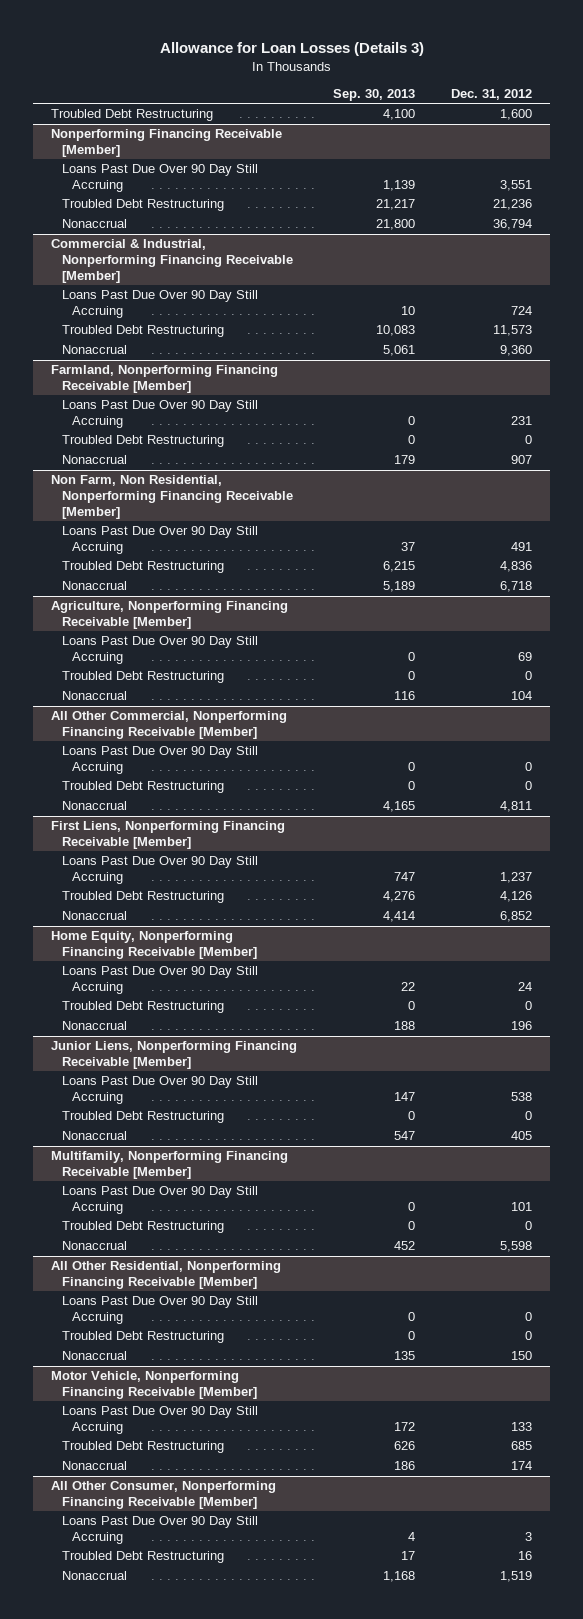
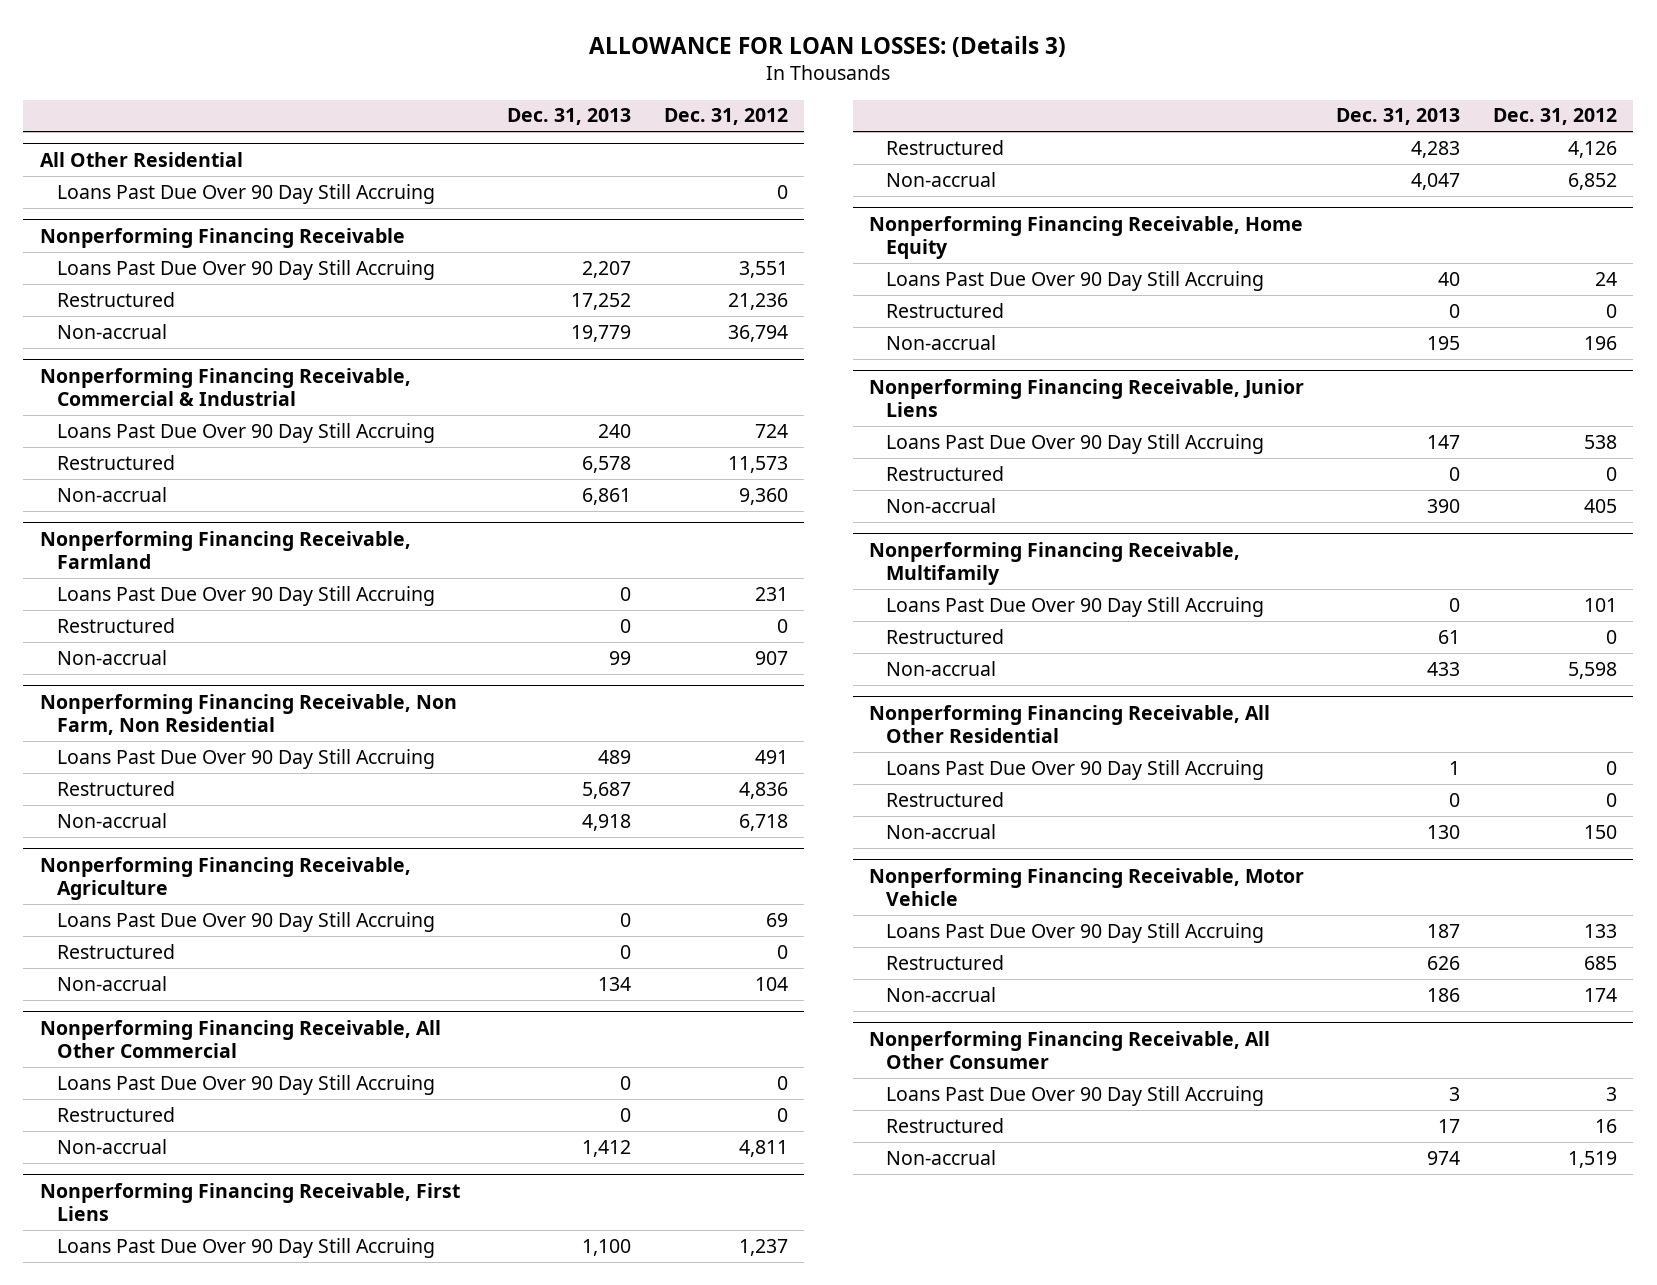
- Allowance for Loan Losses (Details 3)
+ ALLOWANCE FOR LOAN LOSSES: (Details 3)
- | Sep. 30, 2013 | Dec. 31, 2012
+ | Dec. 31, 2013 | Dec. 31, 2012
- Troubled Debt Restructuring | 4,100 | 1,600
- Nonperforming Financing Receivable [Member]
+ All Other Residential
+ Loans Past Due Over 90 Day Still Accruing | | 0
+ Nonperforming Financing Receivable
- Troubled Debt Restructuring | 21,217 | 21,236
- Nonaccrual | 21,800 | 36,794
- Commercial & Industrial, Nonperforming Financing Receivable [Member]
+ Restructured | 17,252 | 21,236
+ Non-accrual | 19,779 | 36,794
+ Nonperforming Financing Receivable, Commercial & Industrial
- Troubled Debt Restructuring | 10,083 | 11,573
- Nonaccrual | 5,061 | 9,360
- Farmland, Nonperforming Financing Receivable [Member]
+ Restructured | 6,578 | 11,573
+ Non-accrual | 6,861 | 9,360
+ Nonperforming Financing Receivable, Farmland
- Troubled Debt Restructuring | 0 | 0
- Nonaccrual | 179 | 907
- Non Farm, Non Residential, Nonperforming Financing Receivable [Member]
+ Restructured | 0 | 0
+ Non-accrual | 99 | 907
+ Nonperforming Financing Receivable, Non Farm, Non Residential
- Troubled Debt Restructuring | 6,215 | 4,836
- Nonaccrual | 5,189 | 6,718
- Agriculture, Nonperforming Financing Receivable [Member]
+ Restructured | 5,687 | 4,836
+ Non-accrual | 4,918 | 6,718
+ Nonperforming Financing Receivable, Agriculture
- Troubled Debt Restructuring | 0 | 0
- Nonaccrual | 116 | 104
- All Other Commercial, Nonperforming Financing Receivable [Member]
+ Restructured | 0 | 0
+ Non-accrual | 134 | 104
+ Nonperforming Financing Receivable, All Other Commercial
- Troubled Debt Restructuring | 0 | 0
- Nonaccrual | 4,165 | 4,811
- First Liens, Nonperforming Financing Receivable [Member]
+ Restructured | 0 | 0
+ Non-accrual | 1,412 | 4,811
+ Nonperforming Financing Receivable, First Liens
- Troubled Debt Restructuring | 4,276 | 4,126
- Nonaccrual | 4,414 | 6,852
- Home Equity, Nonperforming Financing Receivable [Member]
+ Restructured | 4,283 | 4,126
+ Non-accrual | 4,047 | 6,852
+ Nonperforming Financing Receivable, Home Equity
- Troubled Debt Restructuring | 0 | 0
- Nonaccrual | 188 | 196
- Junior Liens, Nonperforming Financing Receivable [Member]
+ Restructured | 0 | 0
+ Non-accrual | 195 | 196
+ Nonperforming Financing Receivable, Junior Liens
- Troubled Debt Restructuring | 0 | 0
- Nonaccrual | 547 | 405
- Multifamily, Nonperforming Financing Receivable [Member]
+ Restructured | 0 | 0
+ Non-accrual | 390 | 405
+ Nonperforming Financing Receivable, Multifamily
- Troubled Debt Restructuring | 0 | 0
- Nonaccrual | 452 | 5,598
- All Other Residential, Nonperforming Financing Receivable [Member]
+ Restructured | 61 | 0
+ Non-accrual | 433 | 5,598
+ Nonperforming Financing Receivable, All Other Residential
- Troubled Debt Restructuring | 0 | 0
- Nonaccrual | 135 | 150
- Motor Vehicle, Nonperforming Financing Receivable [Member]
+ Restructured | 0 | 0
+ Non-accrual | 130 | 150
+ Nonperforming Financing Receivable, Motor Vehicle
- Troubled Debt Restructuring | 626 | 685
- Nonaccrual | 186 | 174
- All Other Consumer, Nonperforming Financing Receivable [Member]
+ Restructured | 626 | 685
+ Non-accrual | 186 | 174
+ Nonperforming Financing Receivable, All Other Consumer
- Troubled Debt Restructuring | 17 | 16
- Nonaccrual | 1,168 | 1,519
+ Restructured | 17 | 16
+ Non-accrual | 974 | 1,519

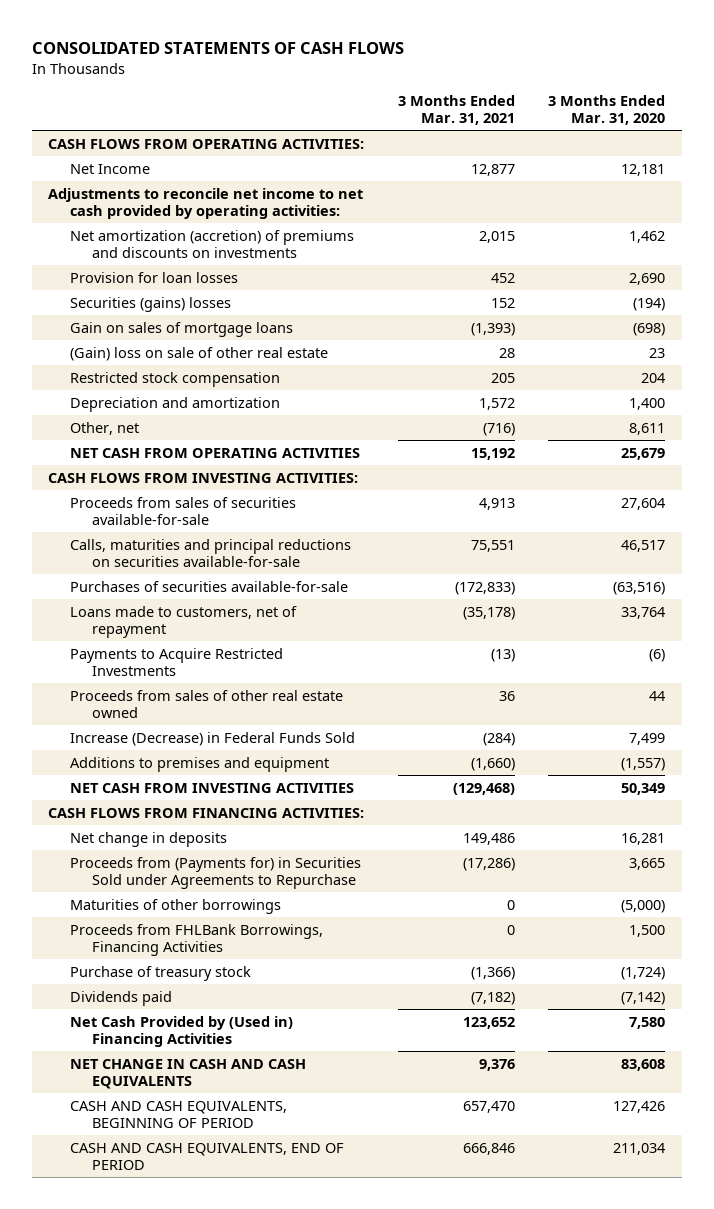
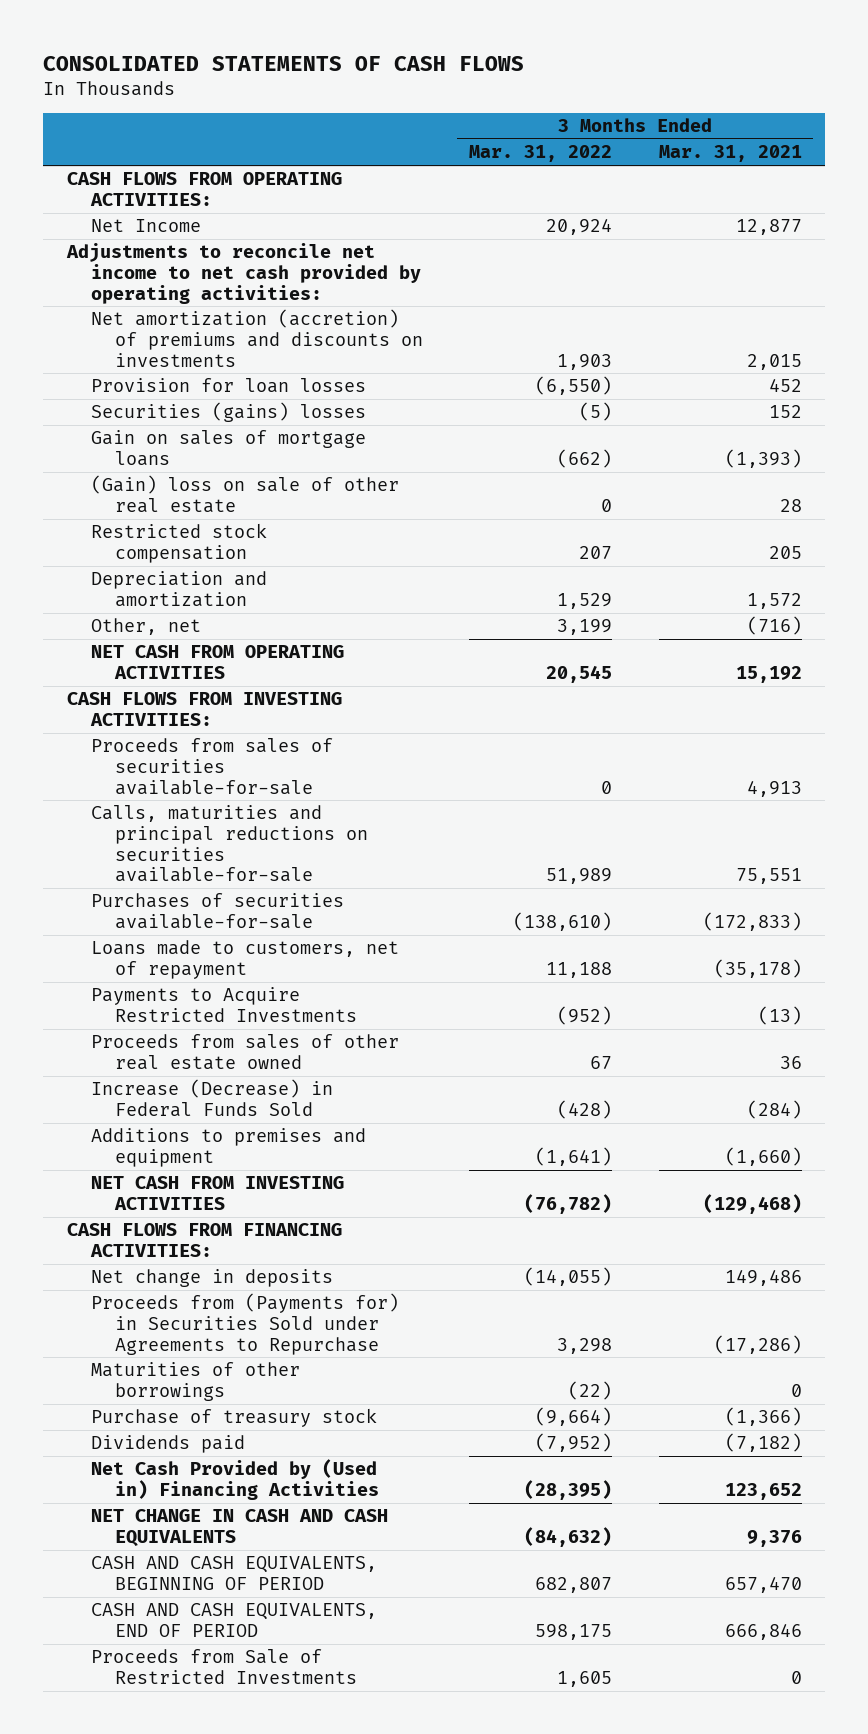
- | 3 Months Ended Mar. 31, 2021 | 3 Months Ended Mar. 31, 2020
+ | 3 Months Ended Mar. 31, 2022 | 3 Months Ended Mar. 31, 2021
- Proceeds from FHLBank Borrowings, Financing Activities | 0 | 1,500
+ Proceeds from Sale of Restricted Investments | 1,605 | 0

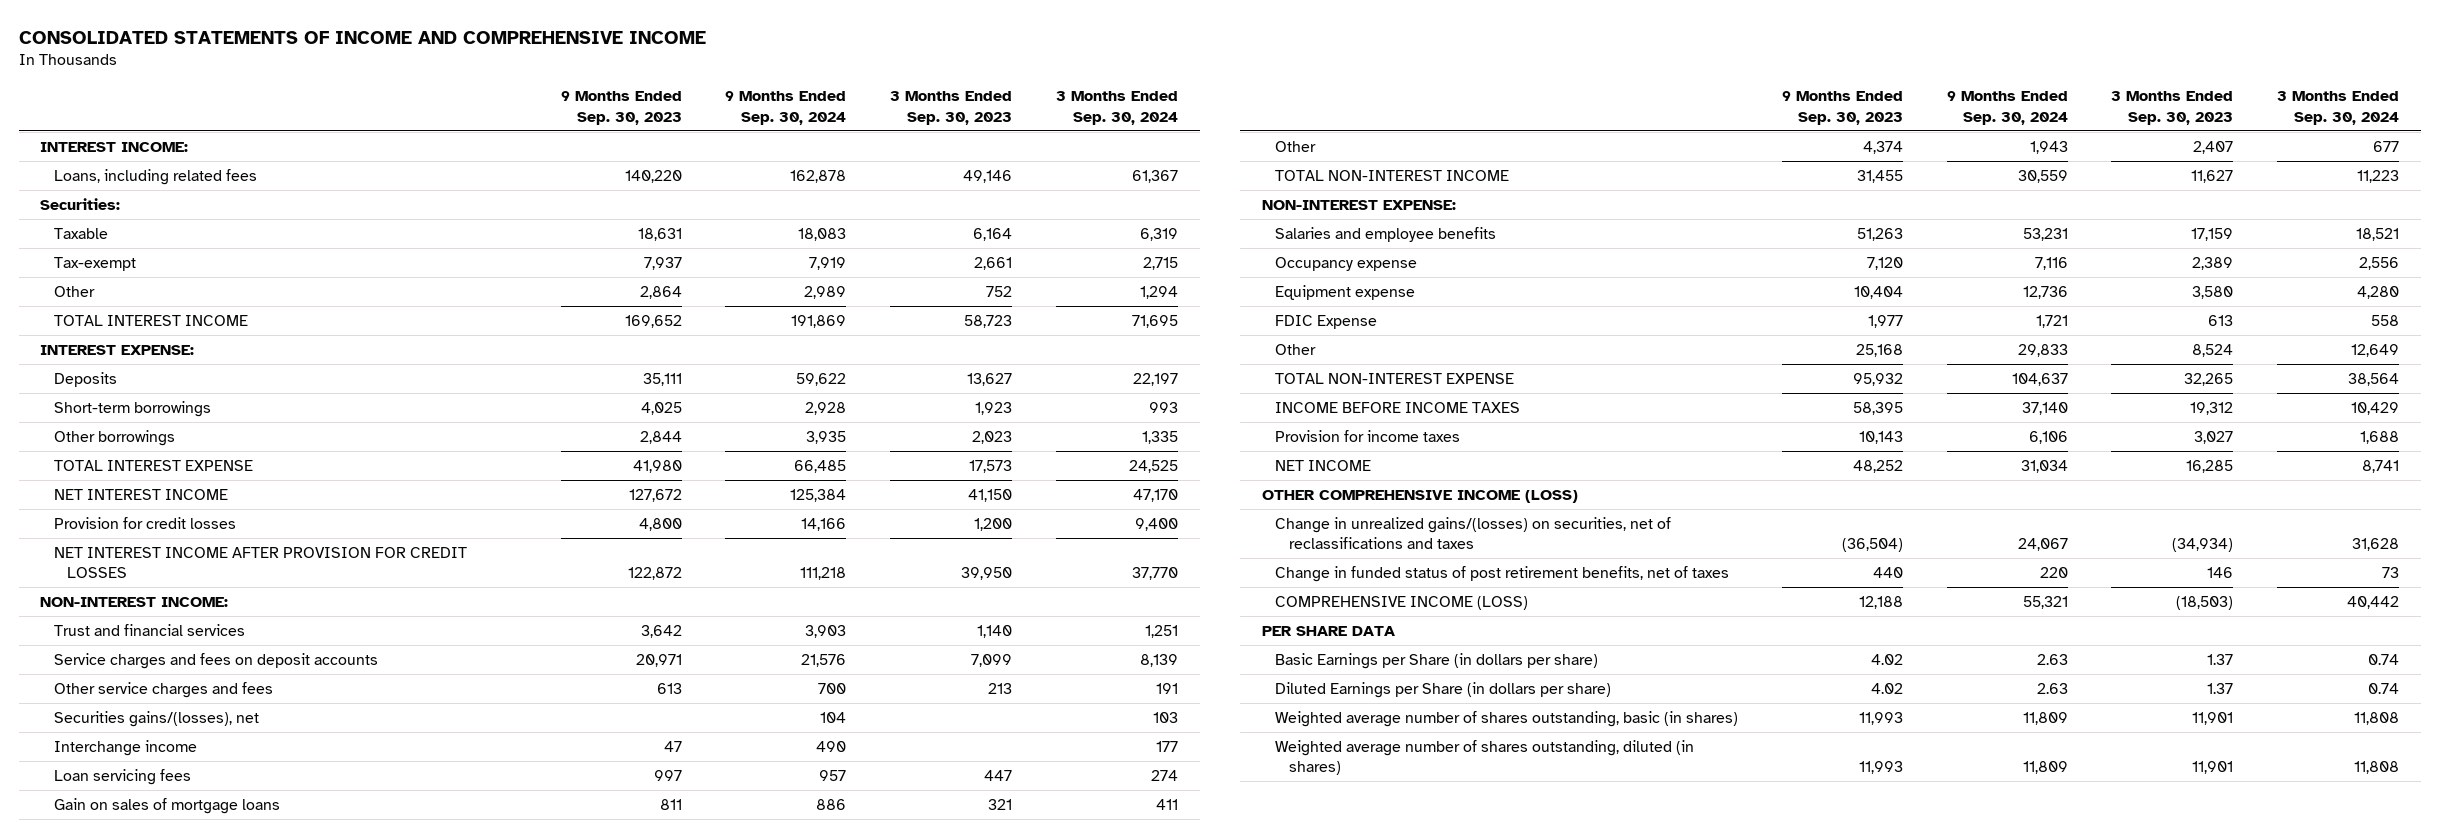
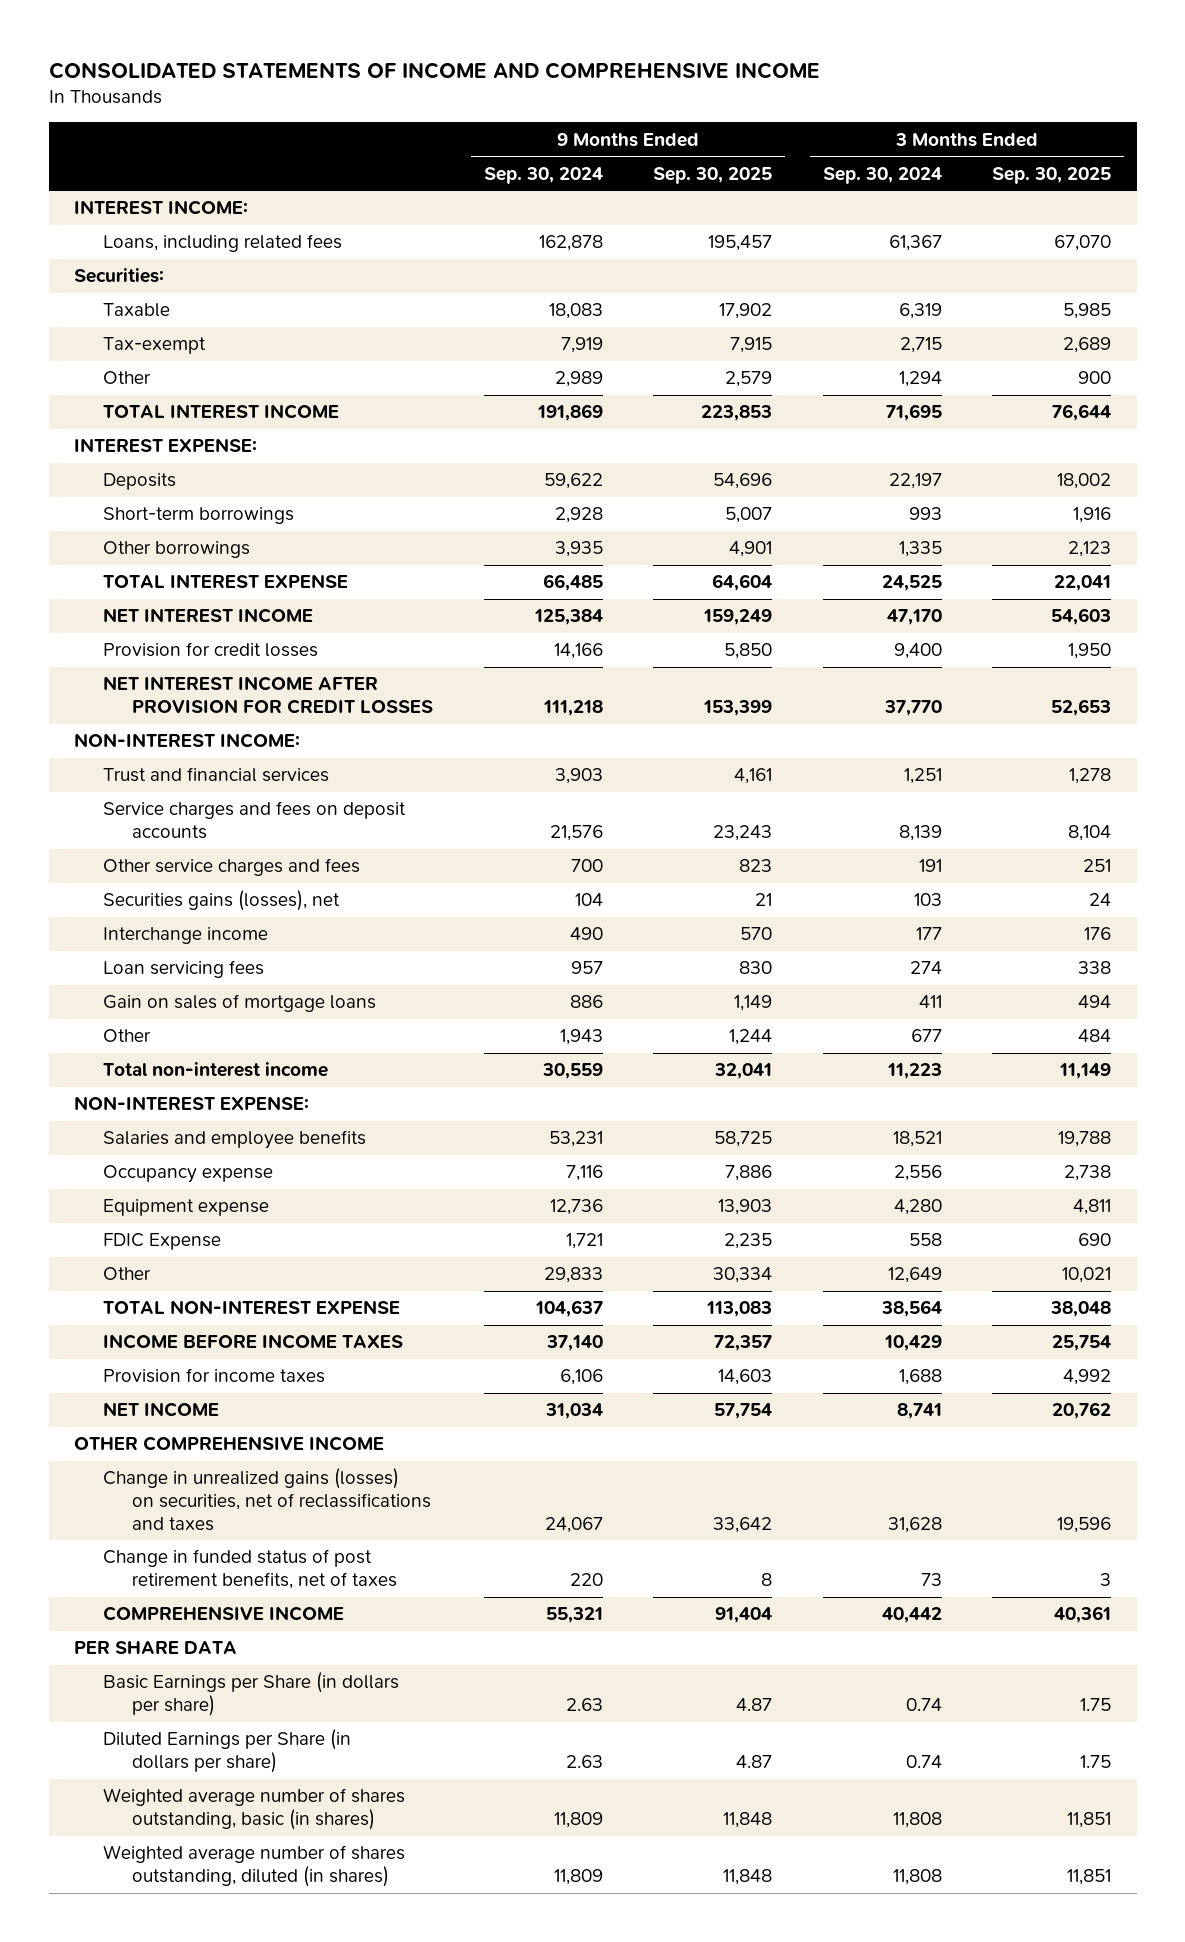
- | 9 Months Ended Sep. 30, 2023 | 9 Months Ended Sep. 30, 2024 | 3 Months Ended Sep. 30, 2023 | 3 Months Ended Sep. 30, 2024
+ | 9 Months Ended Sep. 30, 2024 | 9 Months Ended Sep. 30, 2025 | 3 Months Ended Sep. 30, 2024 | 3 Months Ended Sep. 30, 2025
- Securities gains/(losses), net | | 104 | | 103
+ Securities gains (losses), net | 104 | 21 | 103 | 24
- TOTAL NON-INTEREST INCOME | 31,455 | 30,559 | 11,627 | 11,223
+ Total non-interest income | 30,559 | 32,041 | 11,223 | 11,149
- OTHER COMPREHENSIVE INCOME (LOSS)
- Change in unrealized gains/(losses) on securities, net of reclassifications and taxes | (36,504) | 24,067 | (34,934) | 31,628
+ OTHER COMPREHENSIVE INCOME
+ Change in unrealized gains (losses) on securities, net of reclassifications and taxes | 24,067 | 33,642 | 31,628 | 19,596
- COMPREHENSIVE INCOME (LOSS) | 12,188 | 55,321 | (18,503) | 40,442
+ COMPREHENSIVE INCOME | 55,321 | 91,404 | 40,442 | 40,361

